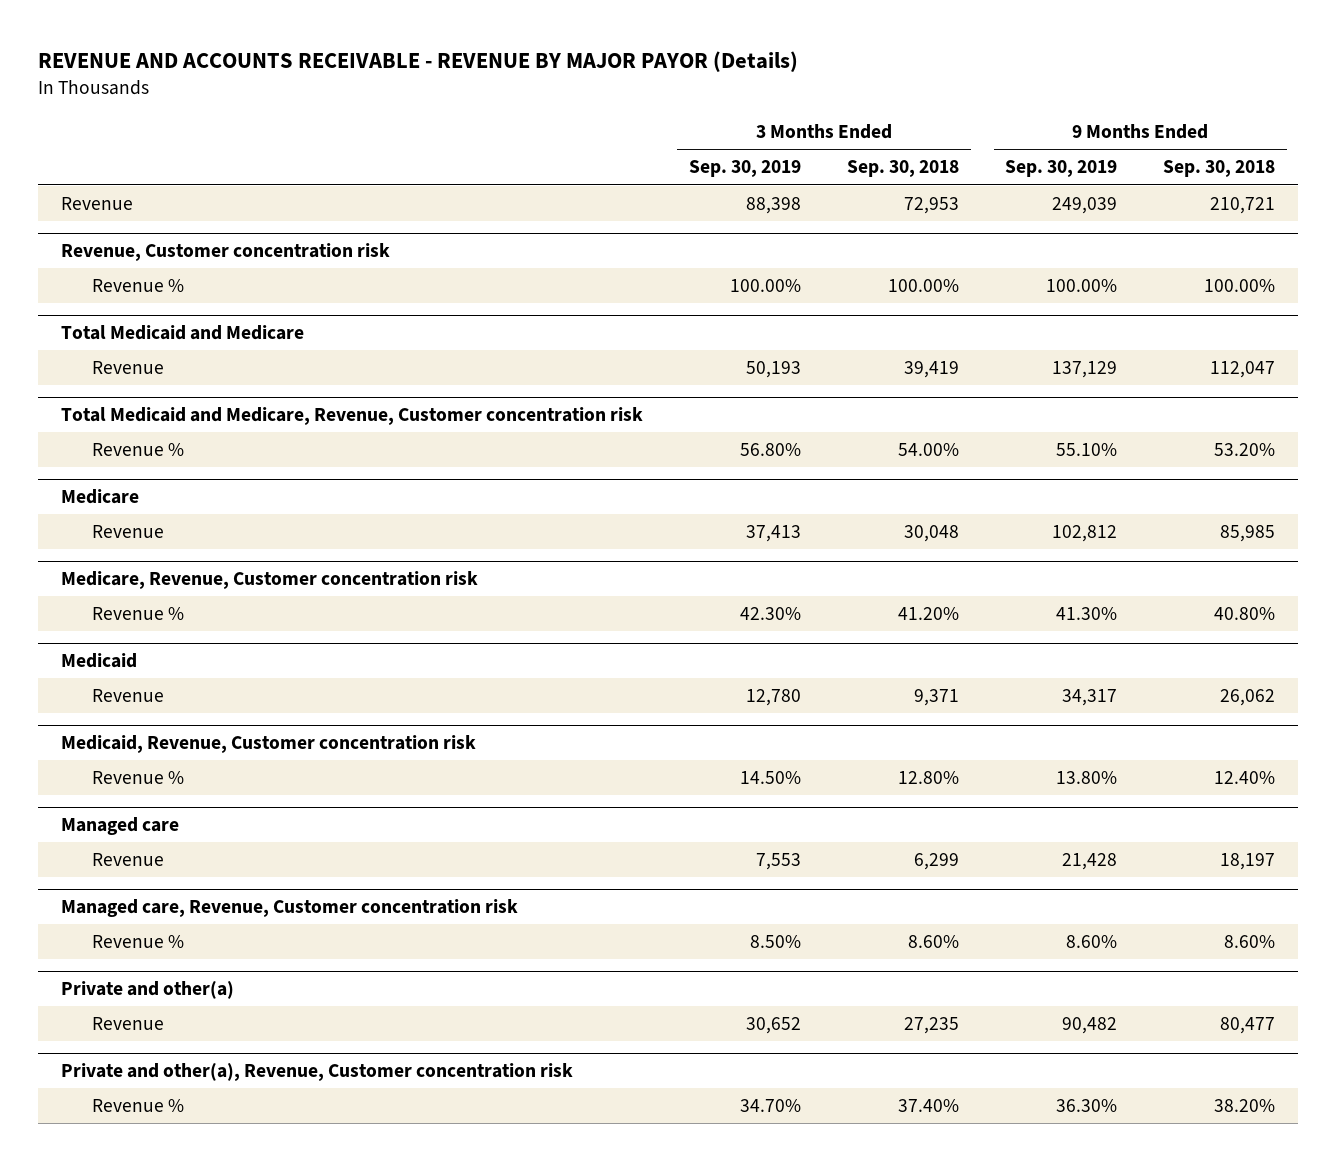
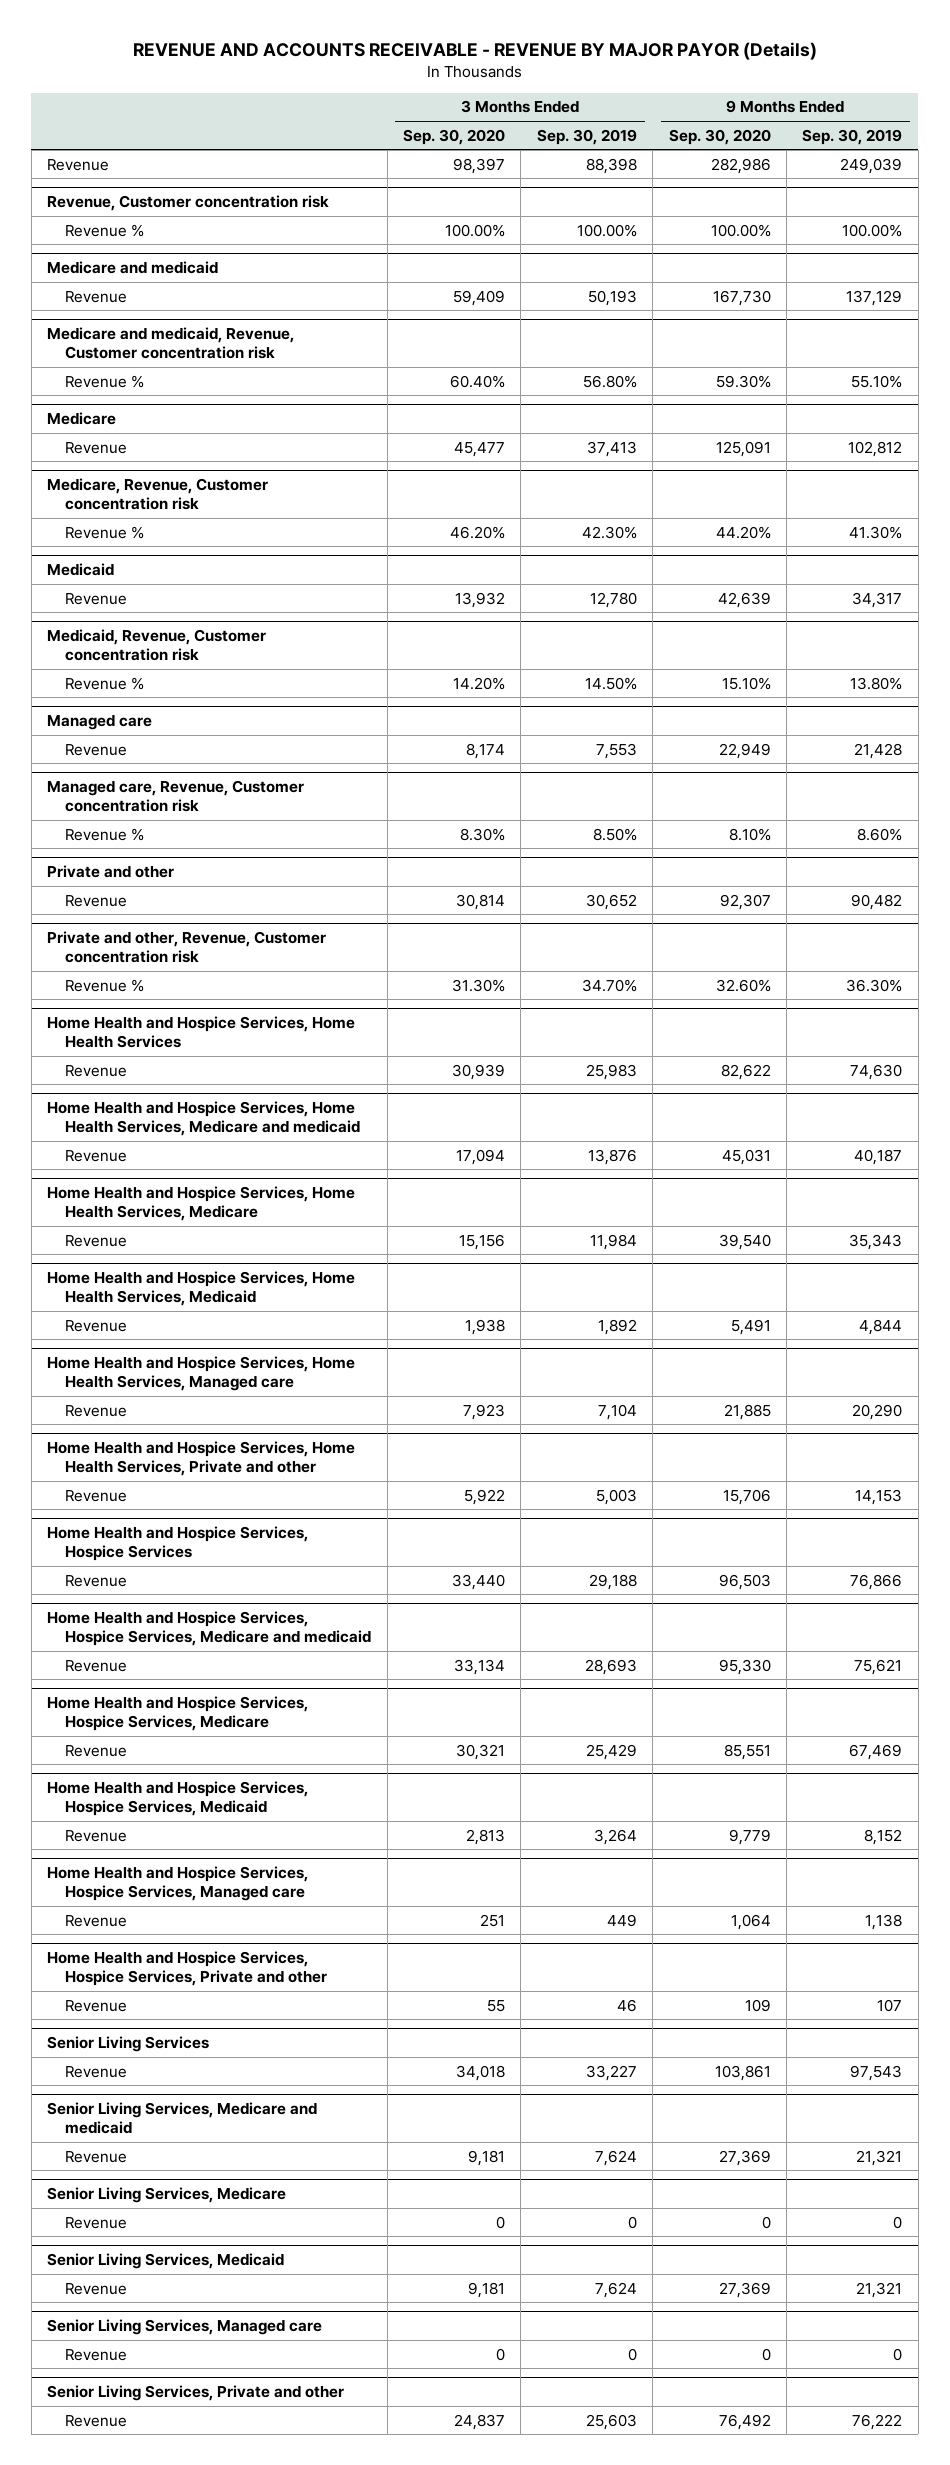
- | 3 Months Ended Sep. 30, 2019 | 3 Months Ended Sep. 30, 2018 | 9 Months Ended Sep. 30, 2019 | 9 Months Ended Sep. 30, 2018
+ | 3 Months Ended Sep. 30, 2020 | 3 Months Ended Sep. 30, 2019 | 9 Months Ended Sep. 30, 2020 | 9 Months Ended Sep. 30, 2019
- Total Medicaid and Medicare
+ Medicare and medicaid
- Total Medicaid and Medicare, Revenue, Customer concentration risk
+ Medicare and medicaid, Revenue, Customer concentration risk
- Private and other(a)
+ Private and other
- Private and other(a), Revenue, Customer concentration risk
+ Private and other, Revenue, Customer concentration risk
+ Home Health and Hospice Services, Home Health Services
+ Revenue | 30,939 | 25,983 | 82,622 | 74,630
+ Home Health and Hospice Services, Home Health Services, Medicare and medicaid
+ Revenue | 17,094 | 13,876 | 45,031 | 40,187
+ Home Health and Hospice Services, Home Health Services, Medicare
+ Revenue | 15,156 | 11,984 | 39,540 | 35,343
+ Home Health and Hospice Services, Home Health Services, Medicaid
+ Revenue | 1,938 | 1,892 | 5,491 | 4,844
+ Home Health and Hospice Services, Home Health Services, Managed care
+ Revenue | 7,923 | 7,104 | 21,885 | 20,290
+ Home Health and Hospice Services, Home Health Services, Private and other
+ Revenue | 5,922 | 5,003 | 15,706 | 14,153
+ Home Health and Hospice Services, Hospice Services
+ Revenue | 33,440 | 29,188 | 96,503 | 76,866
+ Home Health and Hospice Services, Hospice Services, Medicare and medicaid
+ Revenue | 33,134 | 28,693 | 95,330 | 75,621
+ Home Health and Hospice Services, Hospice Services, Medicare
+ Revenue | 30,321 | 25,429 | 85,551 | 67,469
+ Home Health and Hospice Services, Hospice Services, Medicaid
+ Revenue | 2,813 | 3,264 | 9,779 | 8,152
+ Home Health and Hospice Services, Hospice Services, Managed care
+ Revenue | 251 | 449 | 1,064 | 1,138
+ Home Health and Hospice Services, Hospice Services, Private and other
+ Revenue | 55 | 46 | 109 | 107
+ Senior Living Services
+ Revenue | 34,018 | 33,227 | 103,861 | 97,543
+ Senior Living Services, Medicare and medicaid
+ Revenue | 9,181 | 7,624 | 27,369 | 21,321
+ Senior Living Services, Medicare
+ Revenue | 0 | 0 | 0 | 0
+ Senior Living Services, Medicaid
+ Revenue | 9,181 | 7,624 | 27,369 | 21,321
+ Senior Living Services, Managed care
+ Revenue | 0 | 0 | 0 | 0
+ Senior Living Services, Private and other
+ Revenue | 24,837 | 25,603 | 76,492 | 76,222

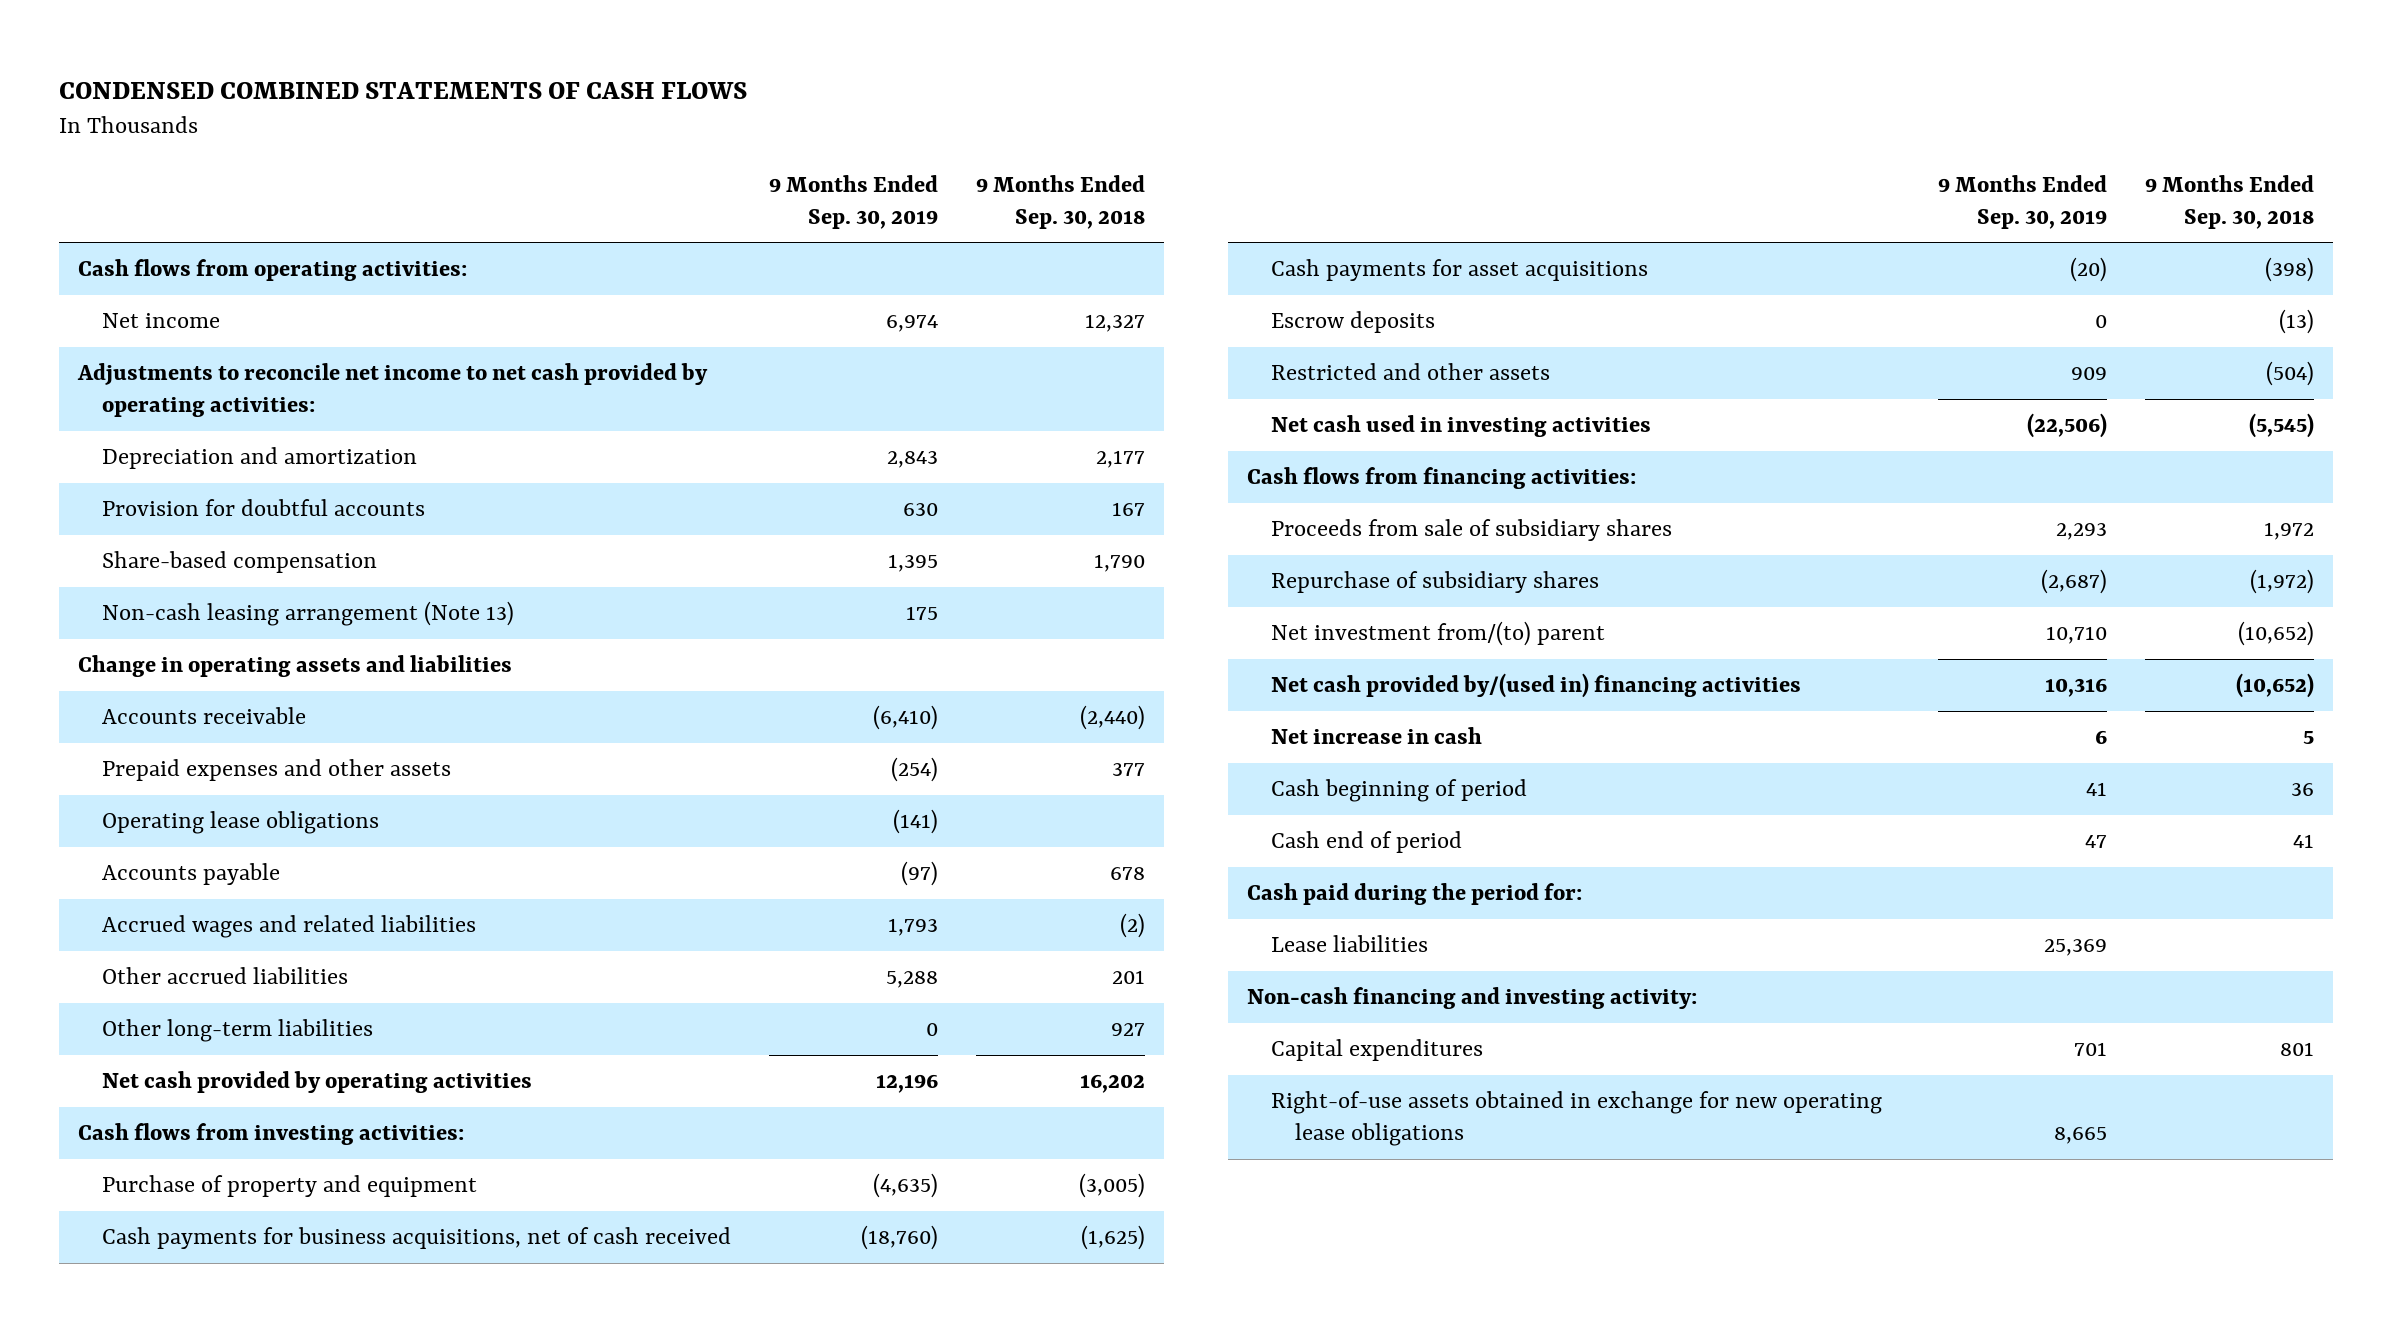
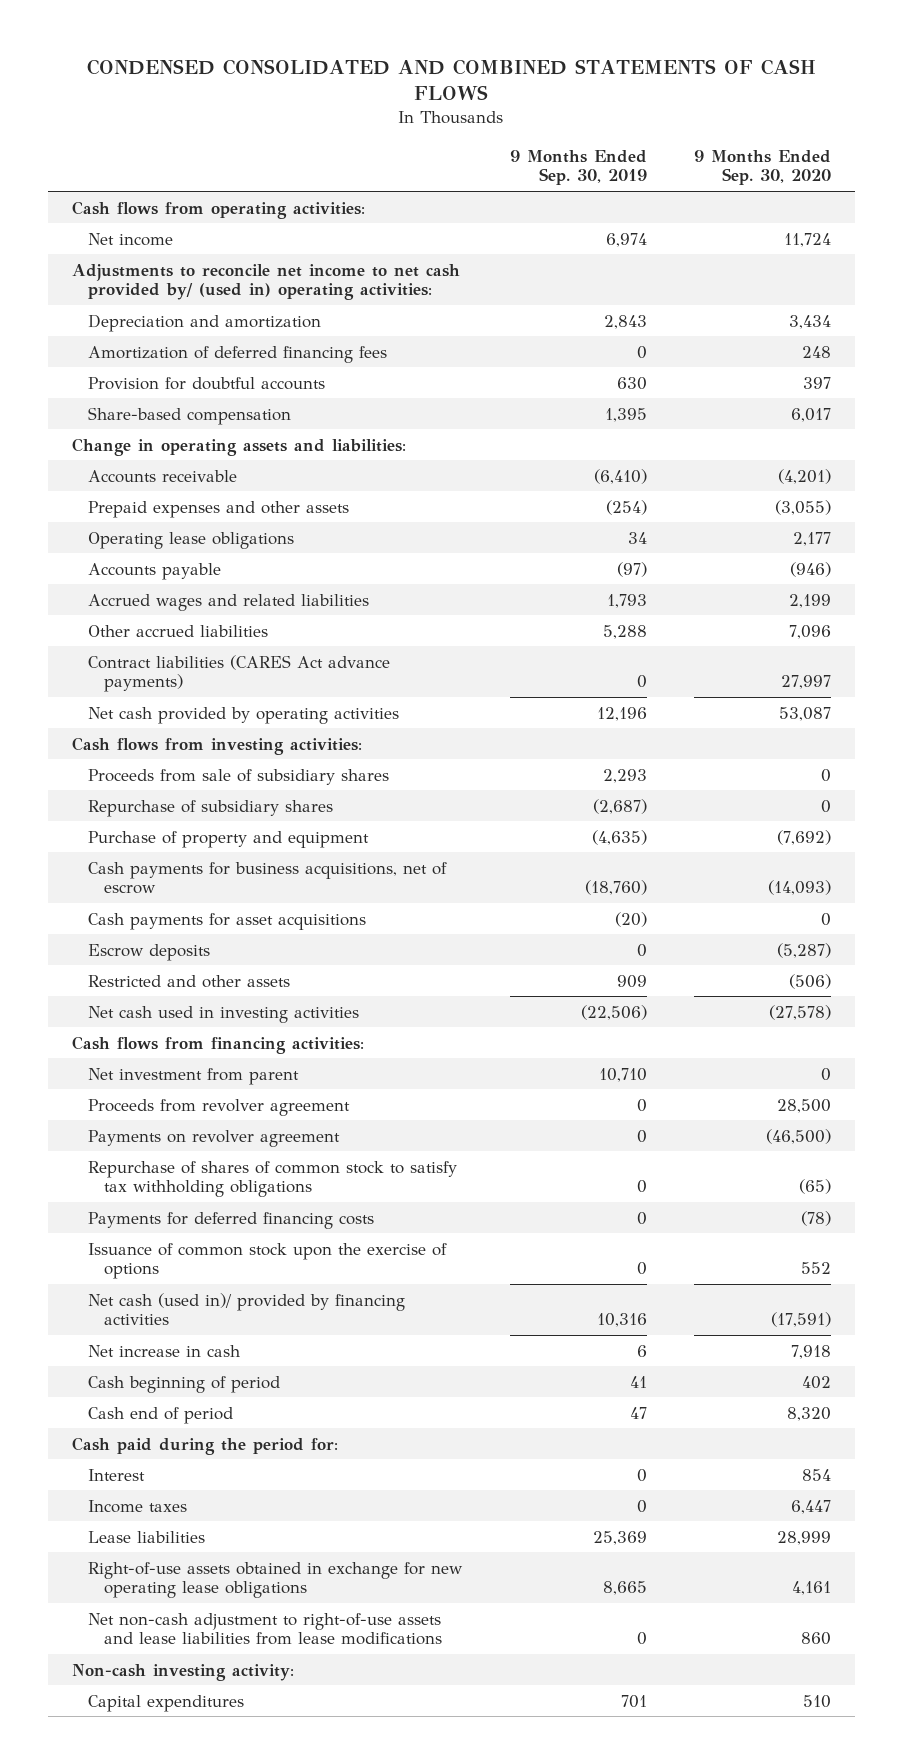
- CONDENSED COMBINED STATEMENTS OF CASH FLOWS
+ CONDENSED CONSOLIDATED AND COMBINED STATEMENTS OF CASH FLOWS
- | 9 Months Ended Sep. 30, 2019 | 9 Months Ended Sep. 30, 2018
+ | 9 Months Ended Sep. 30, 2019 | 9 Months Ended Sep. 30, 2020
- Adjustments to reconcile net income to net cash provided by operating activities:
+ Adjustments to reconcile net income to net cash provided by/ (used in) operating activities:
+ Amortization of deferred financing fees | 0 | 248
- Non-cash leasing arrangement (Note 13) | 175 |
- Change in operating assets and liabilities
+ Change in operating assets and liabilities:
- Operating lease obligations | (141) |
+ Operating lease obligations | 34 | 2,177
- Other long-term liabilities | 0 | 927
+ Contract liabilities (CARES Act advance payments) | 0 | 27,997
moved up: Proceeds from sale of subsidiary shares | 2,293 | 0
moved up: Repurchase of subsidiary shares | (2,687) | 0
- Cash payments for business acquisitions, net of cash received | (18,760) | (1,625)
+ Cash payments for business acquisitions, net of escrow | (18,760) | (14,093)
- Net investment from/(to) parent | 10,710 | (10,652)
- Net cash provided by/(used in) financing activities | 10,316 | (10,652)
+ Net investment from parent | 10,710 | 0
+ Proceeds from revolver agreement | 0 | 28,500
+ Payments on revolver agreement | 0 | (46,500)
+ Repurchase of shares of common stock to satisfy tax withholding obligations | 0 | (65)
+ Payments for deferred financing costs | 0 | (78)
+ Issuance of common stock upon the exercise of options | 0 | 552
+ Net cash (used in)/ provided by financing activities | 10,316 | (17,591)
+ Interest | 0 | 854
+ Income taxes | 0 | 6,447
- Non-cash financing and investing activity:
+ Net non-cash adjustment to right-of-use assets and lease liabilities from lease modifications | 0 | 860
+ Non-cash investing activity:
moved down: Capital expenditures | 701 | 510

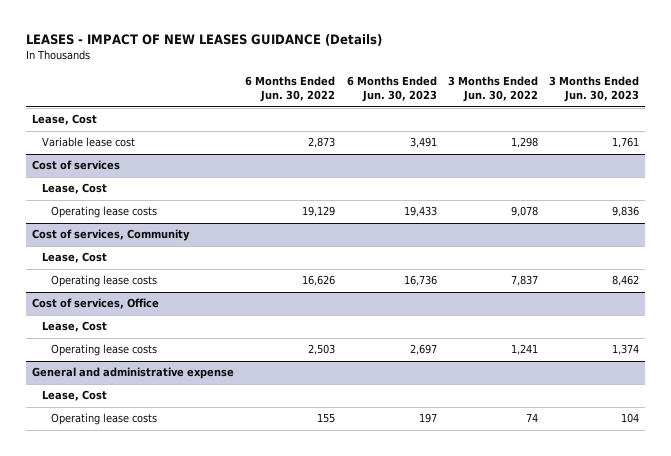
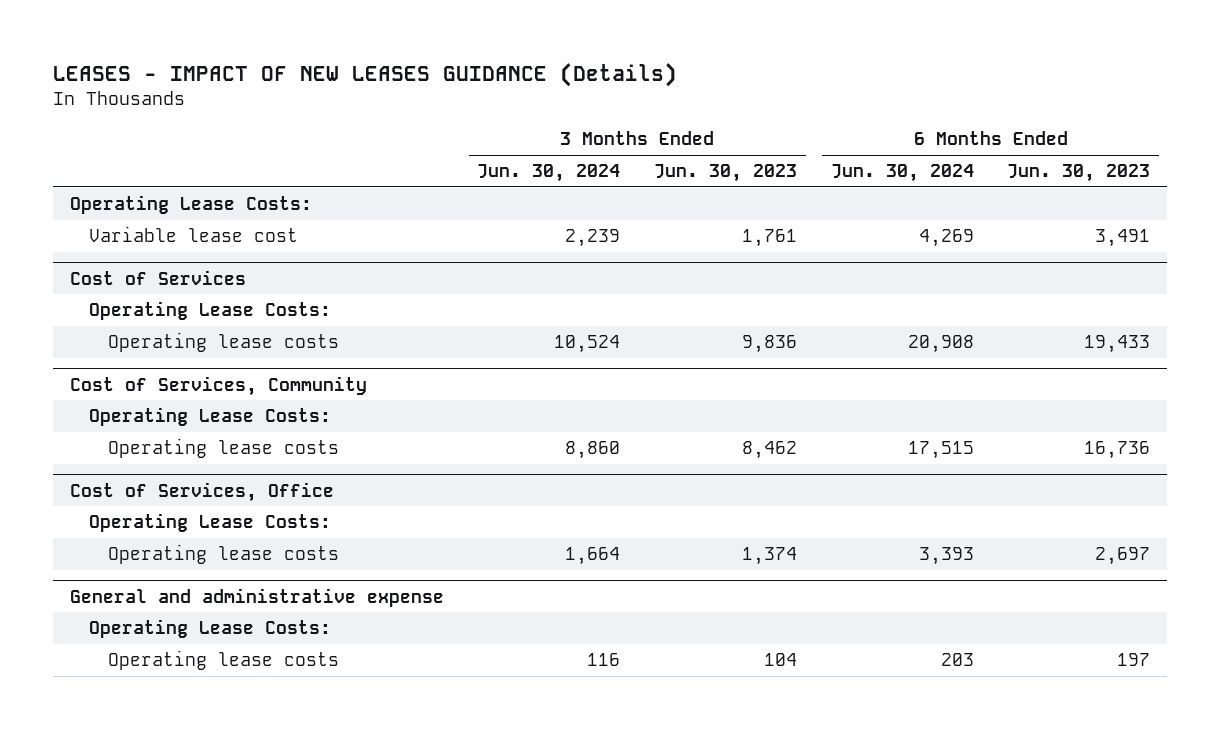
- | 6 Months Ended Jun. 30, 2022 | 6 Months Ended Jun. 30, 2023 | 3 Months Ended Jun. 30, 2022 | 3 Months Ended Jun. 30, 2023
+ | 3 Months Ended Jun. 30, 2024 | 3 Months Ended Jun. 30, 2023 | 6 Months Ended Jun. 30, 2024 | 6 Months Ended Jun. 30, 2023
- Lease, Cost
+ Operating Lease Costs:
- Cost of services
- Lease, Cost
+ Cost of Services
+ Operating Lease Costs:
- Cost of services, Community
- Lease, Cost
+ Cost of Services, Community
+ Operating Lease Costs:
- Cost of services, Office
- Lease, Cost
+ Cost of Services, Office
+ Operating Lease Costs:
@ General and administrative expense
- Lease, Cost
+ Operating Lease Costs:

